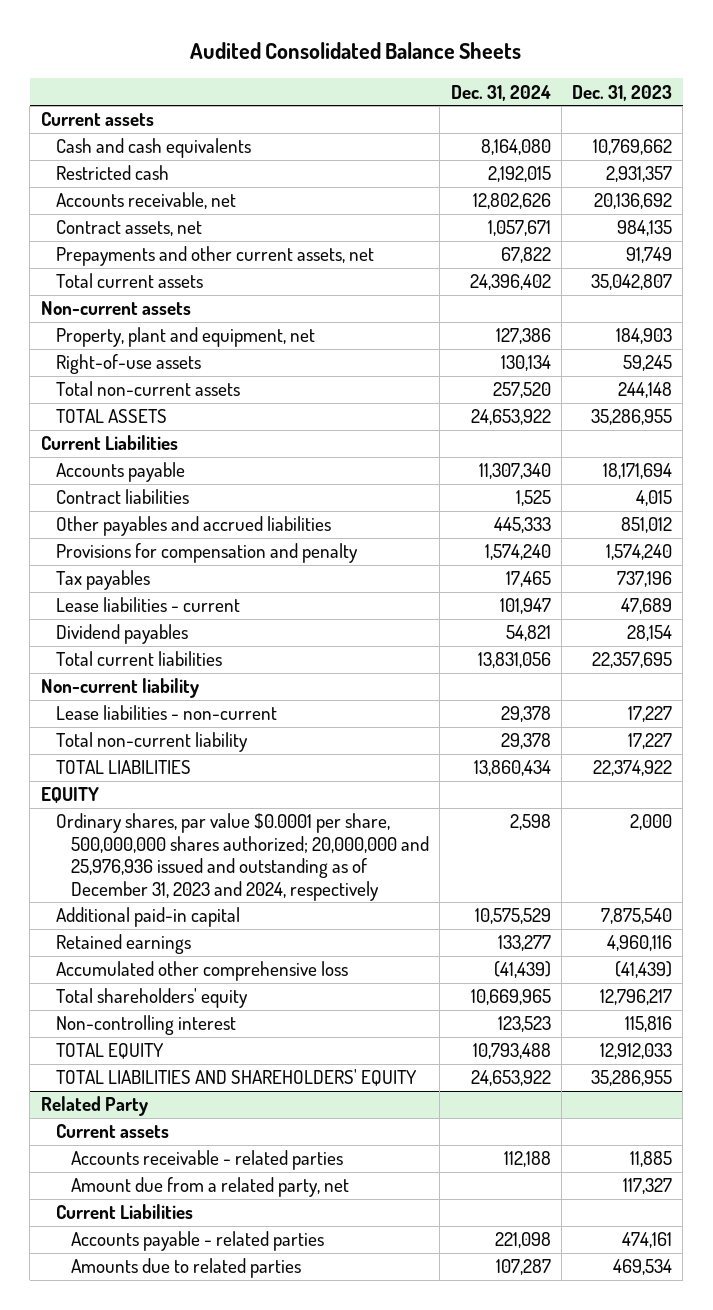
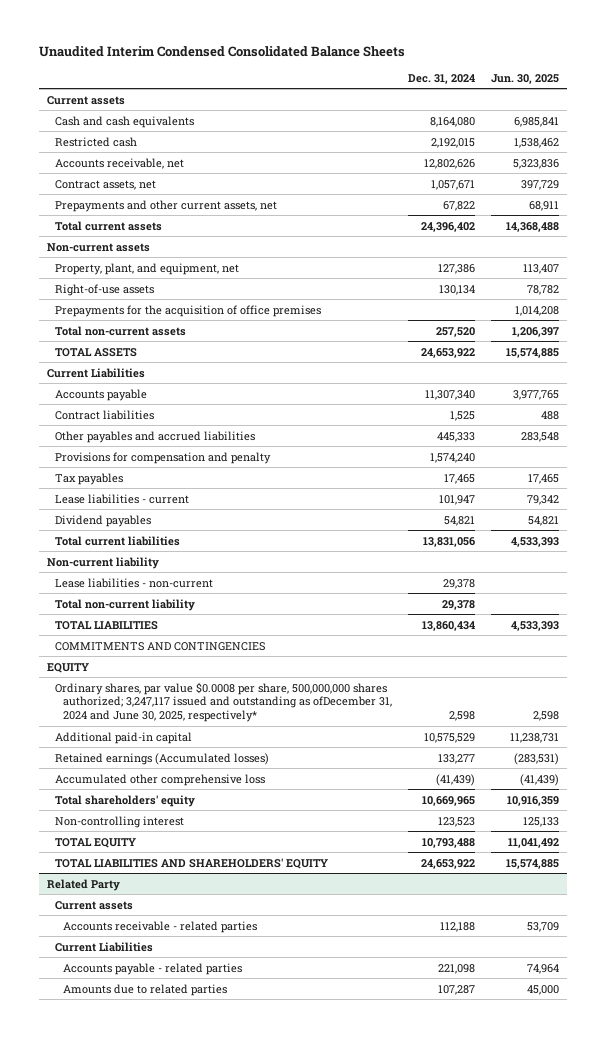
- Audited Consolidated Balance Sheets
+ Unaudited Interim Condensed Consolidated Balance Sheets
- | Dec. 31, 2024 | Dec. 31, 2023
+ | Dec. 31, 2024 | Jun. 30, 2025
- Property, plant and equipment, net | 127,386 | 184,903
+ Property, plant, and equipment, net | 127,386 | 113,407
+ Prepayments for the acquisition of office premises | | 1,014,208
+ COMMITMENTS AND CONTINGENCIES
- Ordinary shares, par value $0.0001 per share, 500,000,000 shares authorized; 20,000,000 and 25,976,936 issued and outstanding as of December 31, 2023 and 2024, respectively | 2,598 | 2,000
+ Ordinary shares, par value $0.0008 per share, 500,000,000 shares authorized; 3,247,117 issued and outstanding as ofDecember 31, 2024 and June 30, 2025, respectively* | 2,598 | 2,598
- Retained earnings | 133,277 | 4,960,116
+ Retained earnings (Accumulated losses) | 133,277 | (283,531)
@ Related Party
- Amount due from a related party, net | | 117,327

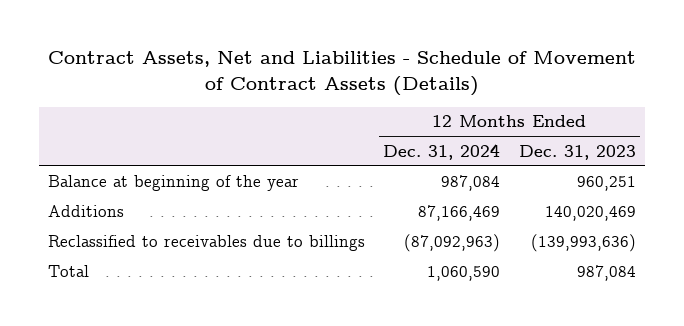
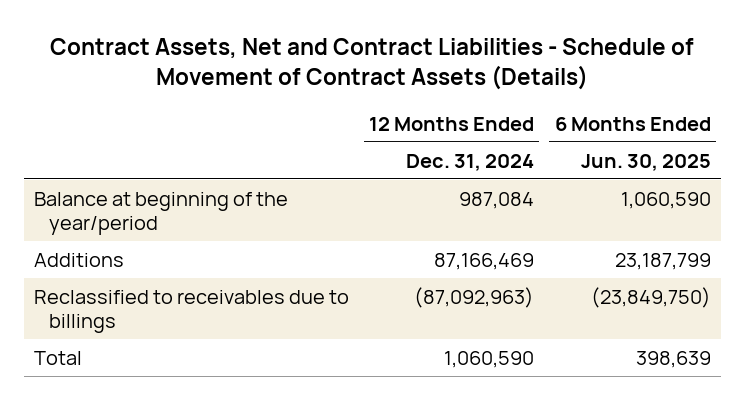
- Contract Assets, Net and Liabilities - Schedule of Movement of Contract Assets (Details)
+ Contract Assets, Net and Contract Liabilities - Schedule of Movement of Contract Assets (Details)
- | 12 Months Ended Dec. 31, 2024 | 12 Months Ended Dec. 31, 2023
+ | 12 Months Ended Dec. 31, 2024 | 6 Months Ended Jun. 30, 2025
- Balance at beginning of the year | 987,084 | 960,251
+ Balance at beginning of the year/period | 987,084 | 1,060,590

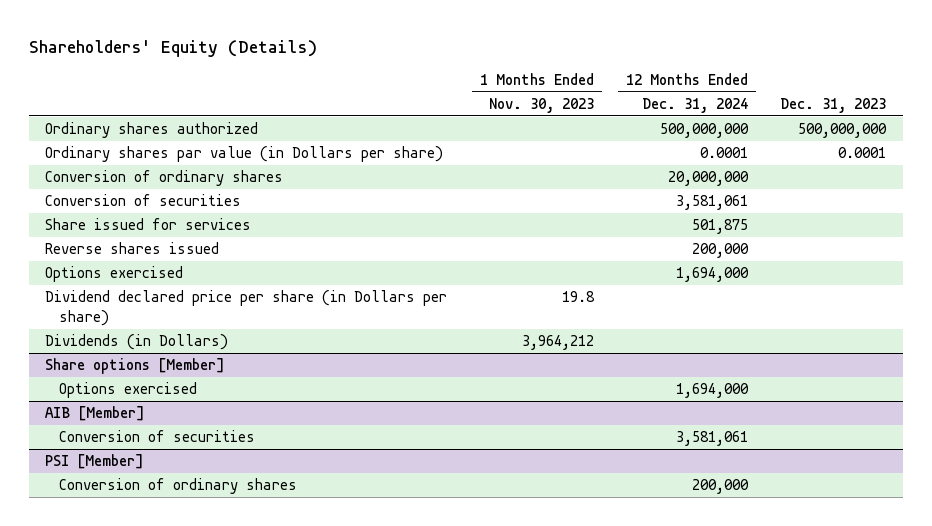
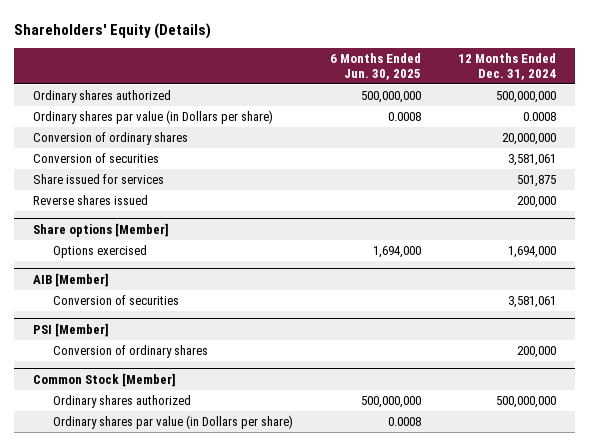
- | 1 Months Ended Nov. 30, 2023 | 12 Months Ended Dec. 31, 2024 | Dec. 31, 2023
+ | 6 Months Ended Jun. 30, 2025 | 12 Months Ended Dec. 31, 2024
- Ordinary shares par value (in Dollars per share) | | 0.0001 | 0.0001
+ Ordinary shares par value (in Dollars per share) | 0.0008 | 0.0008
- Options exercised | | 1,694,000 |
- Dividend declared price per share (in Dollars per share) | 19.8 | |
- Dividends (in Dollars) | 3,964,212 | |
+ Common Stock [Member]
+ Ordinary shares authorized | 500,000,000 | 500,000,000
+ Ordinary shares par value (in Dollars per share) | 0.0008 |

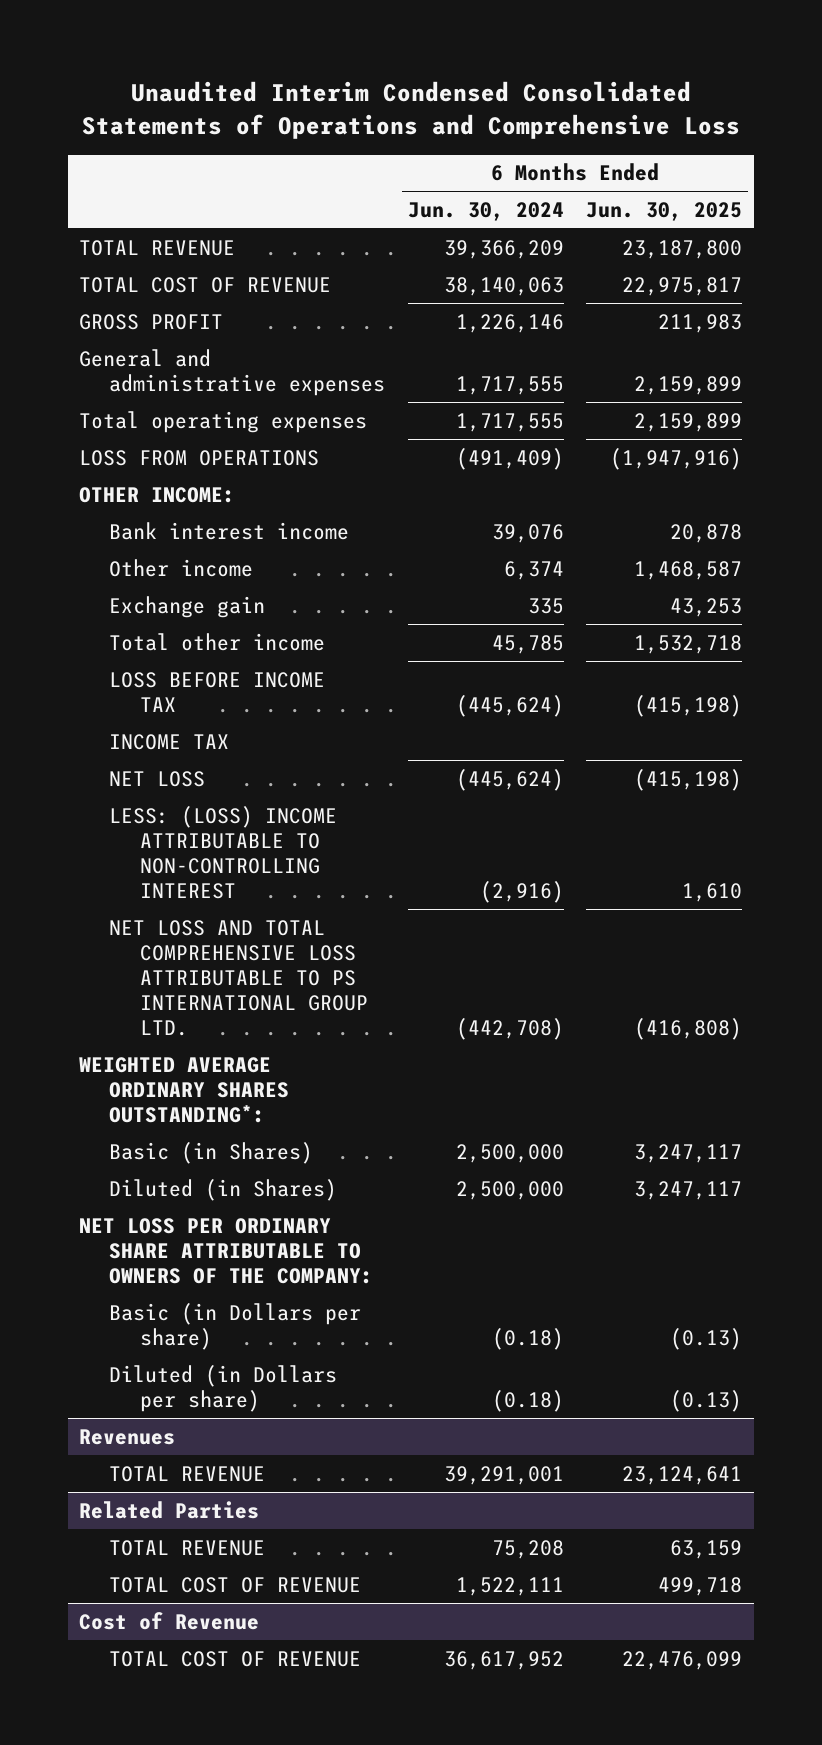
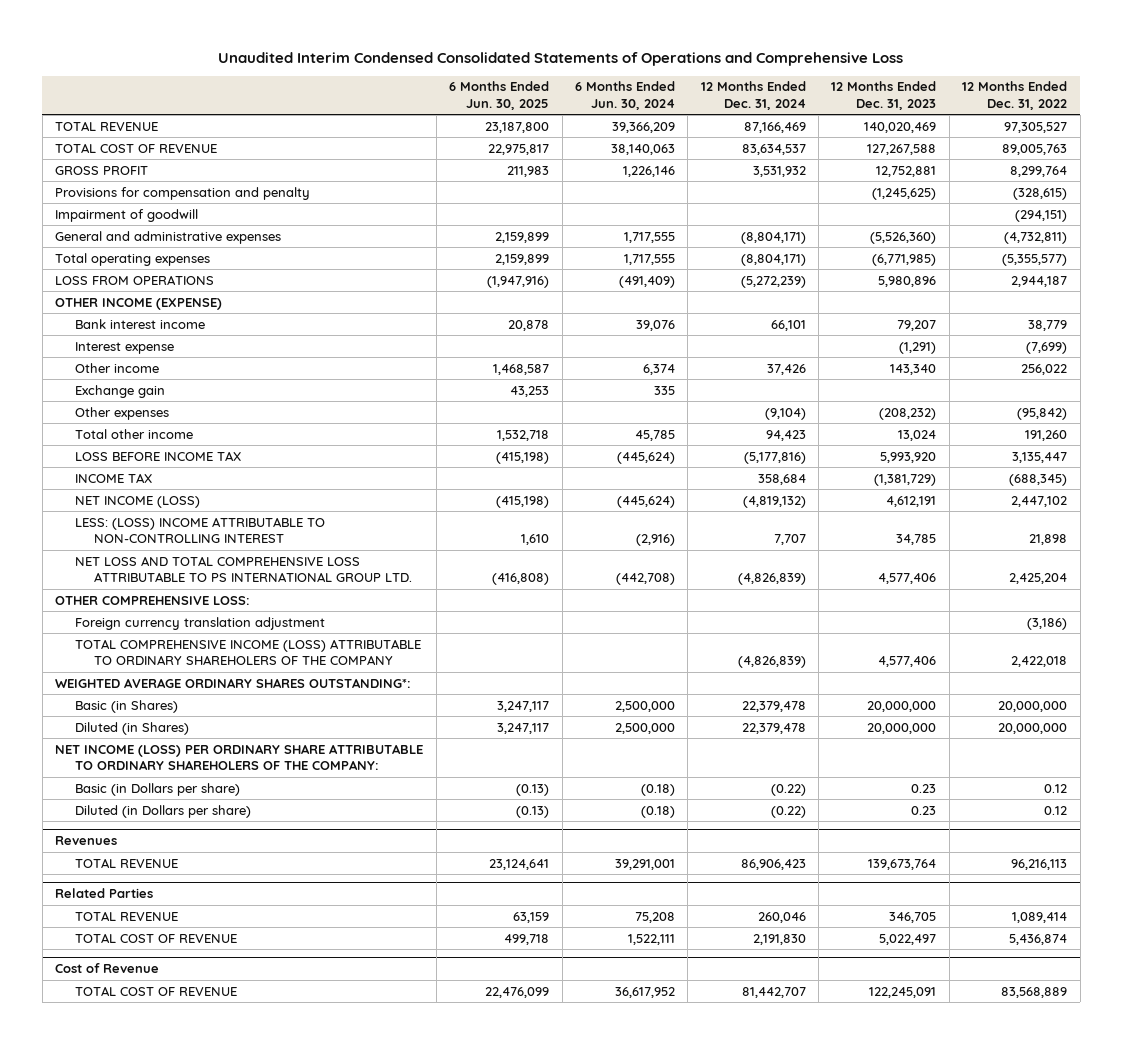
- | 6 Months Ended Jun. 30, 2024 | 6 Months Ended Jun. 30, 2025
+ | 6 Months Ended Jun. 30, 2025 | 6 Months Ended Jun. 30, 2024 | 12 Months Ended Dec. 31, 2024 | 12 Months Ended Dec. 31, 2023 | 12 Months Ended Dec. 31, 2022
+ Provisions for compensation and penalty | | | | (1,245,625) | (328,615)
+ Impairment of goodwill | | | | | (294,151)
- OTHER INCOME:
+ OTHER INCOME (EXPENSE)
+ Interest expense | | | | (1,291) | (7,699)
+ Other expenses | | | (9,104) | (208,232) | (95,842)
- NET LOSS | (445,624) | (415,198)
+ NET INCOME (LOSS) | (415,198) | (445,624) | (4,819,132) | 4,612,191 | 2,447,102
+ OTHER COMPREHENSIVE LOSS:
+ Foreign currency translation adjustment | | | | | (3,186)
+ TOTAL COMPREHENSIVE INCOME (LOSS) ATTRIBUTABLE TO ORDINARY SHAREHOLERS OF THE COMPANY | | | (4,826,839) | 4,577,406 | 2,422,018
- NET LOSS PER ORDINARY SHARE ATTRIBUTABLE TO OWNERS OF THE COMPANY:
+ NET INCOME (LOSS) PER ORDINARY SHARE ATTRIBUTABLE TO ORDINARY SHAREHOLERS OF THE COMPANY:

